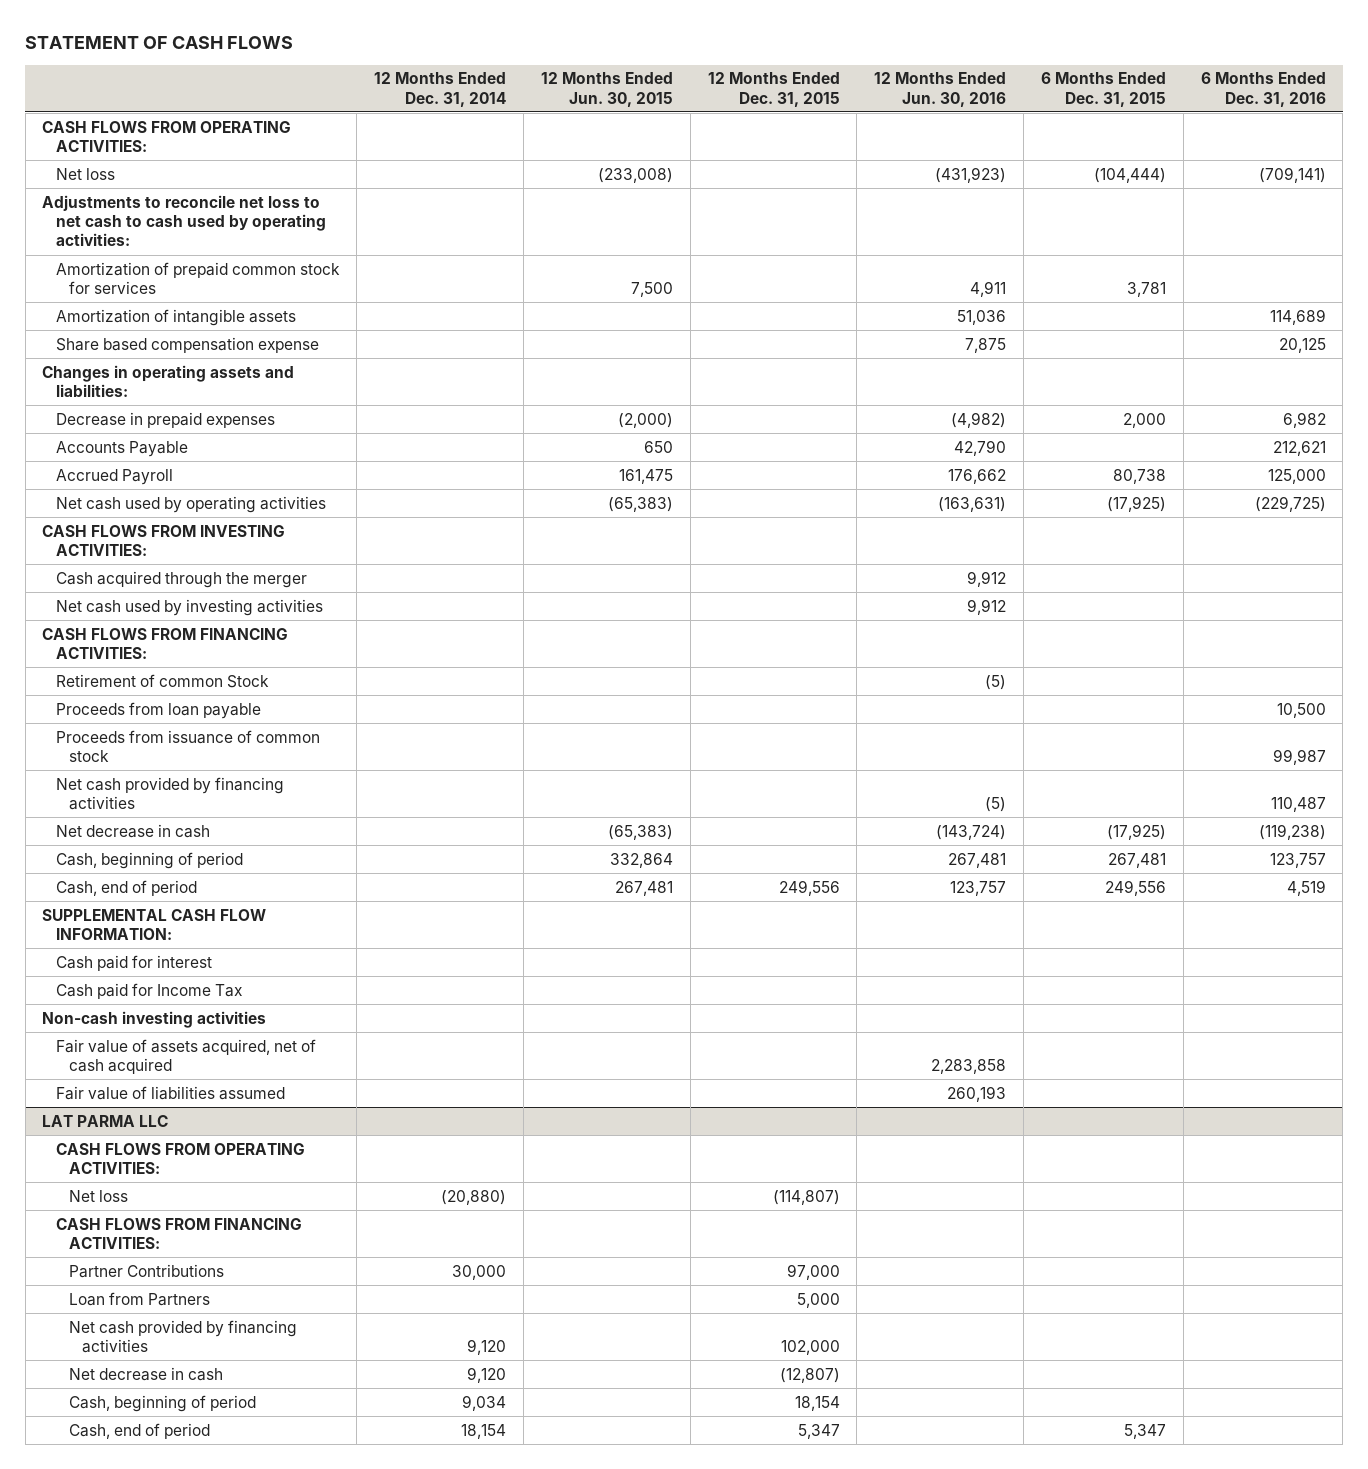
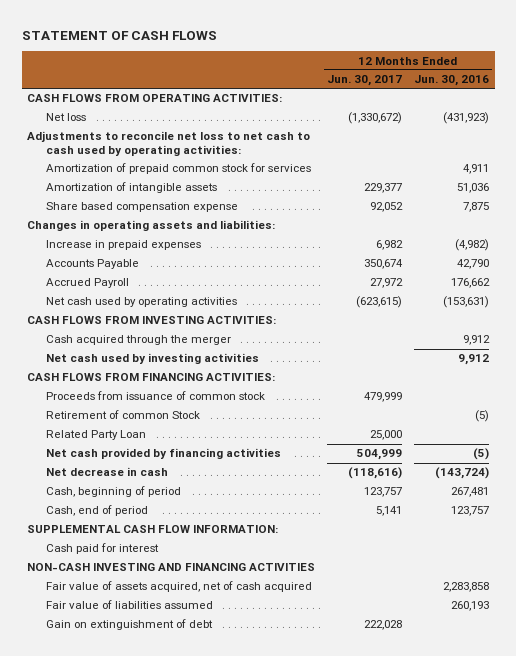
- | 12 Months Ended Dec. 31, 2014 | 12 Months Ended Jun. 30, 2015 | 12 Months Ended Dec. 31, 2015 | 12 Months Ended Jun. 30, 2016 | 6 Months Ended Dec. 31, 2015 | 6 Months Ended Dec. 31, 2016
+ | 12 Months Ended Jun. 30, 2017 | 12 Months Ended Jun. 30, 2016
- Decrease in prepaid expenses | | (2,000) | | (4,982) | 2,000 | 6,982
+ Increase in prepaid expenses | 6,982 | (4,982)
- Net cash used by operating activities | | (65,383) | | (163,631) | (17,925) | (229,725)
+ Net cash used by operating activities | (623,615) | (153,631)
- Proceeds from loan payable | | | | | | 10,500
moved down: Retirement of common Stock | | (5)
+ Related Party Loan | 25,000 |
- Cash paid for Income Tax
- Non-cash investing activities
+ NON-CASH INVESTING AND FINANCING ACTIVITIES
- LAT PARMA LLC
- CASH FLOWS FROM OPERATING ACTIVITIES:
- Net loss | (20,880) | | (114,807) | | |
- CASH FLOWS FROM FINANCING ACTIVITIES:
- Partner Contributions | 30,000 | | 97,000 | | |
- Loan from Partners | | | 5,000 | | |
- Net cash provided by financing activities | 9,120 | | 102,000 | | |
- Net decrease in cash | 9,120 | | (12,807) | | |
- Cash, beginning of period | 9,034 | | 18,154 | | |
- Cash, end of period | 18,154 | | 5,347 | | 5,347 |
+ Gain on extinguishment of debt | 222,028 |

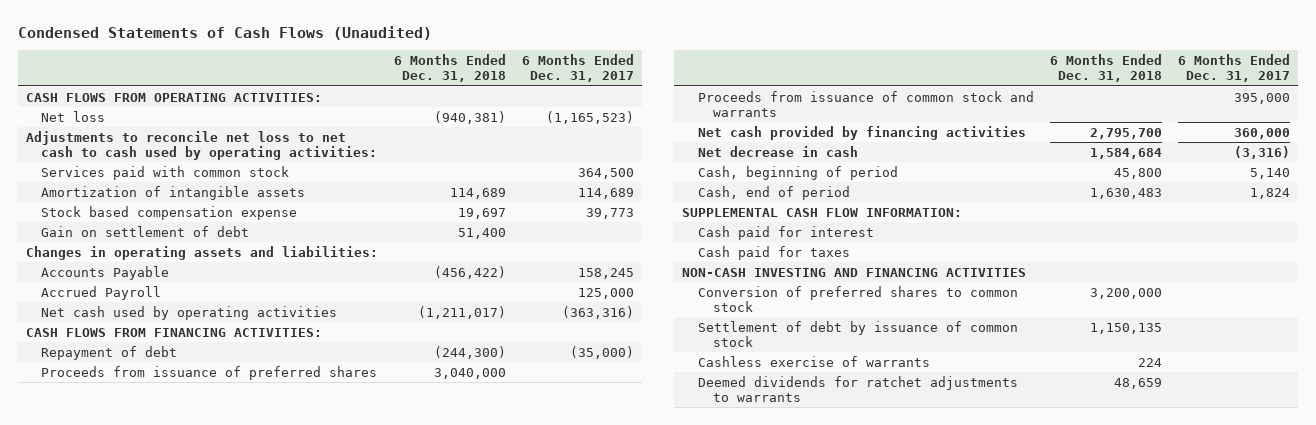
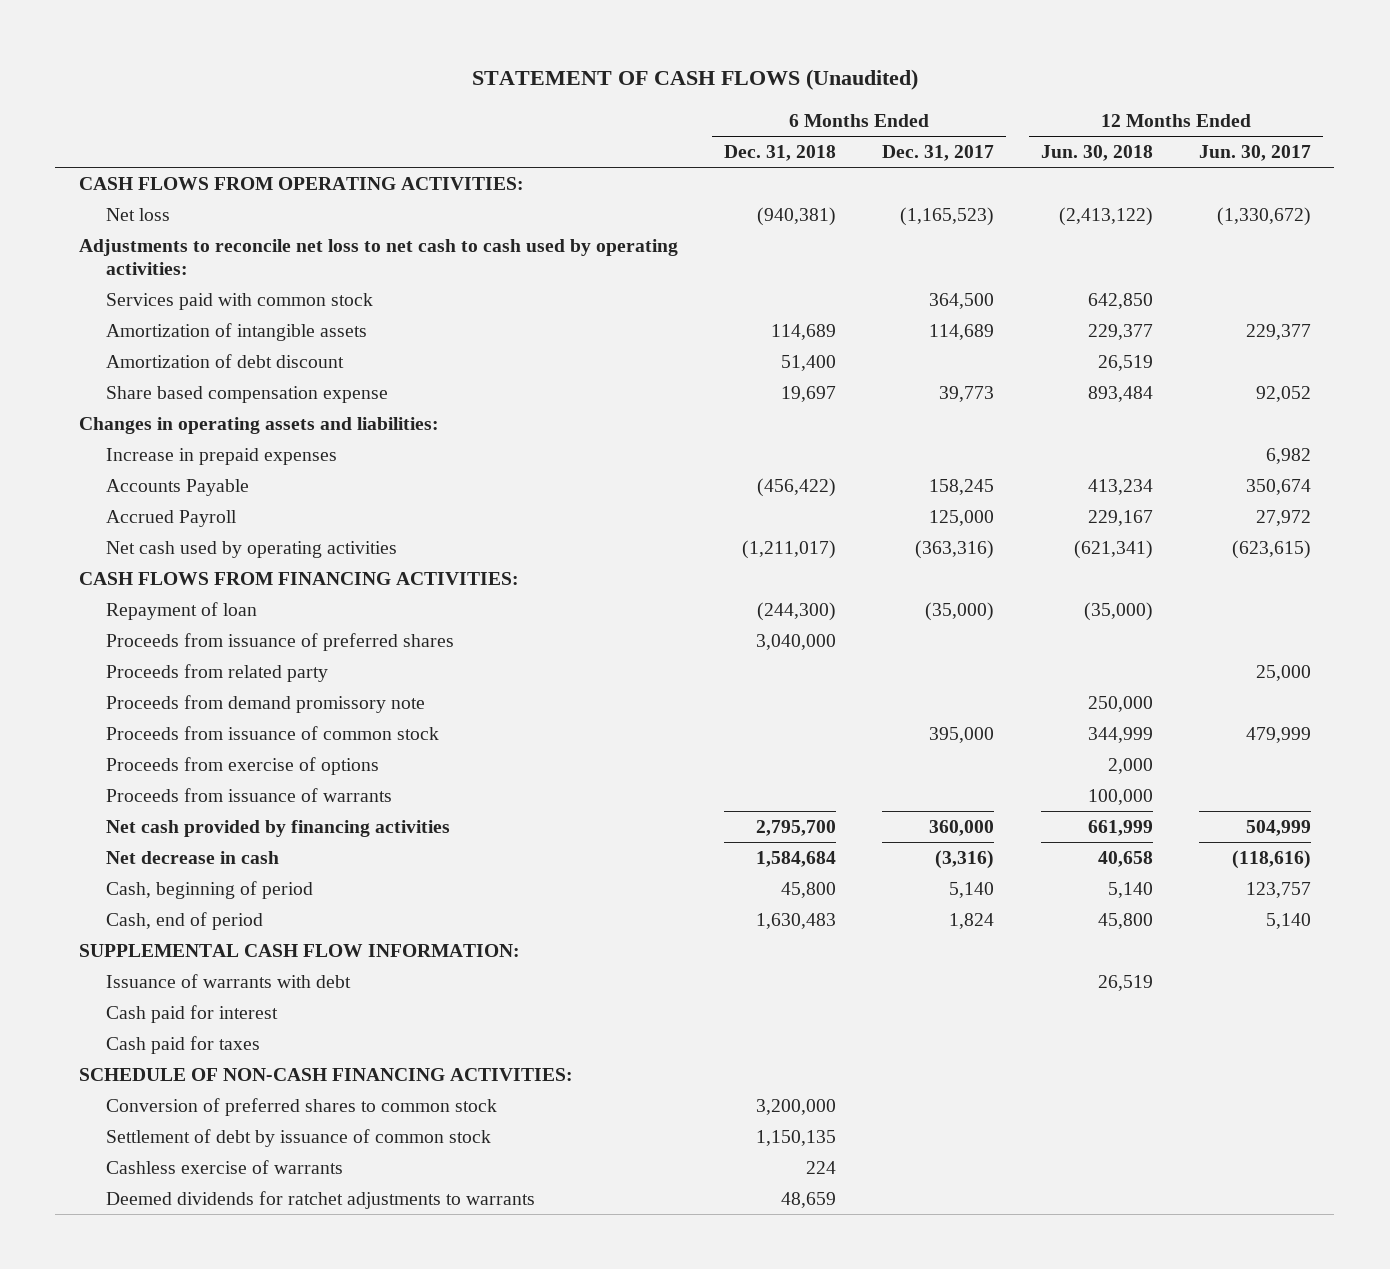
- Condensed Statements of Cash Flows (Unaudited)
+ STATEMENT OF CASH FLOWS (Unaudited)
- | 6 Months Ended Dec. 31, 2018 | 6 Months Ended Dec. 31, 2017
+ | 6 Months Ended Dec. 31, 2018 | 6 Months Ended Dec. 31, 2017 | 12 Months Ended Jun. 30, 2018 | 12 Months Ended Jun. 30, 2017
- Stock based compensation expense | 19,697 | 39,773
- Gain on settlement of debt | 51,400 |
+ Amortization of debt discount | 51,400 | | 26,519 |
+ Share based compensation expense | 19,697 | 39,773 | 893,484 | 92,052
+ Increase in prepaid expenses | | | | 6,982
- Repayment of debt | (244,300) | (35,000)
+ Repayment of loan | (244,300) | (35,000) | (35,000) |
- Proceeds from issuance of common stock and warrants | | 395,000
+ Proceeds from related party | | | | 25,000
+ Proceeds from demand promissory note | | | 250,000 |
+ Proceeds from issuance of common stock | | 395,000 | 344,999 | 479,999
+ Proceeds from exercise of options | | | 2,000 |
+ Proceeds from issuance of warrants | | | 100,000 |
+ Issuance of warrants with debt | | | 26,519 |
- NON-CASH INVESTING AND FINANCING ACTIVITIES
+ SCHEDULE OF NON-CASH FINANCING ACTIVITIES:

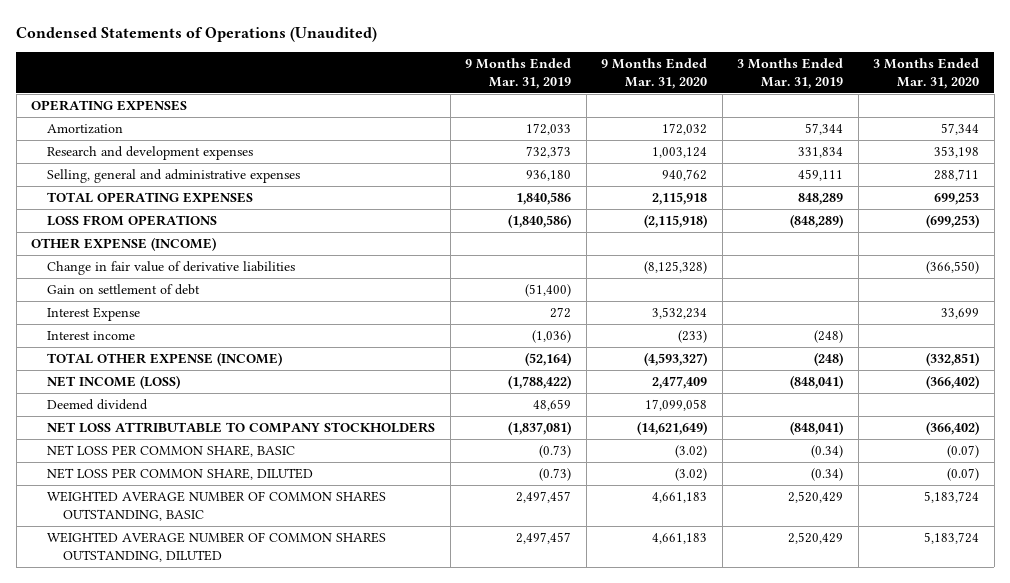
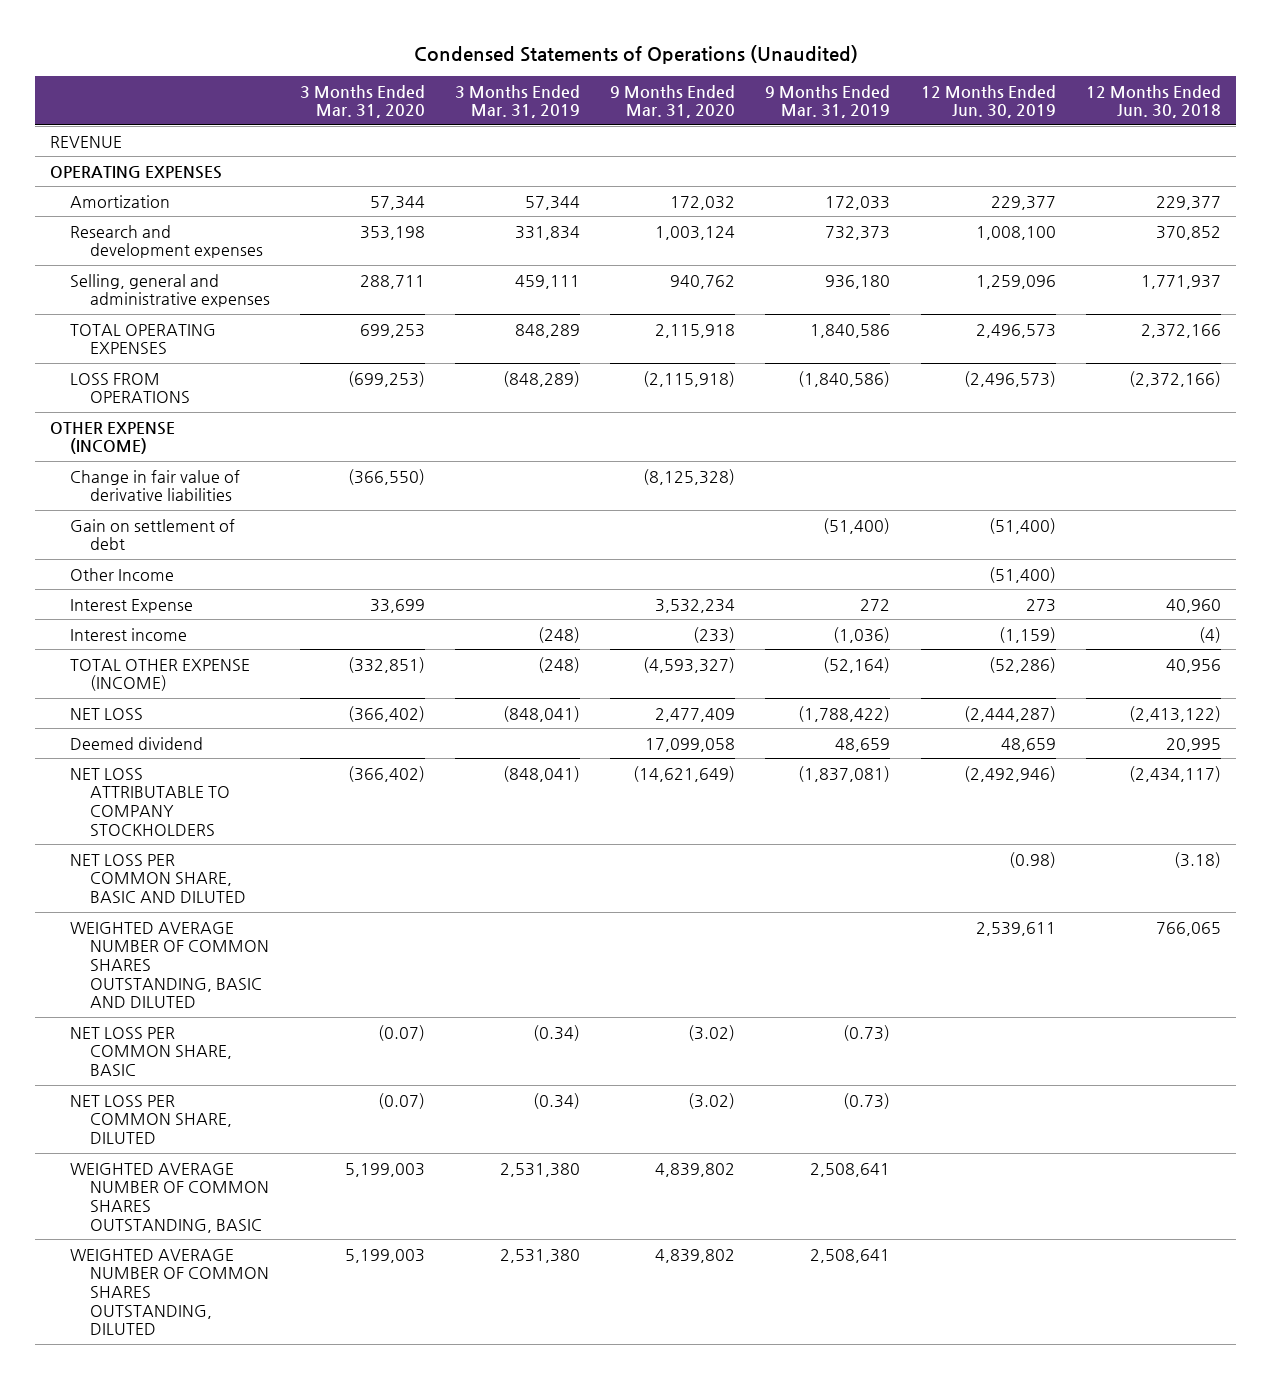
- | 9 Months Ended Mar. 31, 2019 | 9 Months Ended Mar. 31, 2020 | 3 Months Ended Mar. 31, 2019 | 3 Months Ended Mar. 31, 2020
+ | 3 Months Ended Mar. 31, 2020 | 3 Months Ended Mar. 31, 2019 | 9 Months Ended Mar. 31, 2020 | 9 Months Ended Mar. 31, 2019 | 12 Months Ended Jun. 30, 2019 | 12 Months Ended Jun. 30, 2018
+ REVENUE
+ Other Income | | | | | (51,400) |
- NET INCOME (LOSS) | (1,788,422) | 2,477,409 | (848,041) | (366,402)
+ NET LOSS | (366,402) | (848,041) | 2,477,409 | (1,788,422) | (2,444,287) | (2,413,122)
+ NET LOSS PER COMMON SHARE, BASIC AND DILUTED | | | | | (0.98) | (3.18)
+ WEIGHTED AVERAGE NUMBER OF COMMON SHARES OUTSTANDING, BASIC AND DILUTED | | | | | 2,539,611 | 766,065
- WEIGHTED AVERAGE NUMBER OF COMMON SHARES OUTSTANDING, BASIC | 2,497,457 | 4,661,183 | 2,520,429 | 5,183,724
- WEIGHTED AVERAGE NUMBER OF COMMON SHARES OUTSTANDING, DILUTED | 2,497,457 | 4,661,183 | 2,520,429 | 5,183,724
+ WEIGHTED AVERAGE NUMBER OF COMMON SHARES OUTSTANDING, BASIC | 5,199,003 | 2,531,380 | 4,839,802 | 2,508,641 | |
+ WEIGHTED AVERAGE NUMBER OF COMMON SHARES OUTSTANDING, DILUTED | 5,199,003 | 2,531,380 | 4,839,802 | 2,508,641 | |

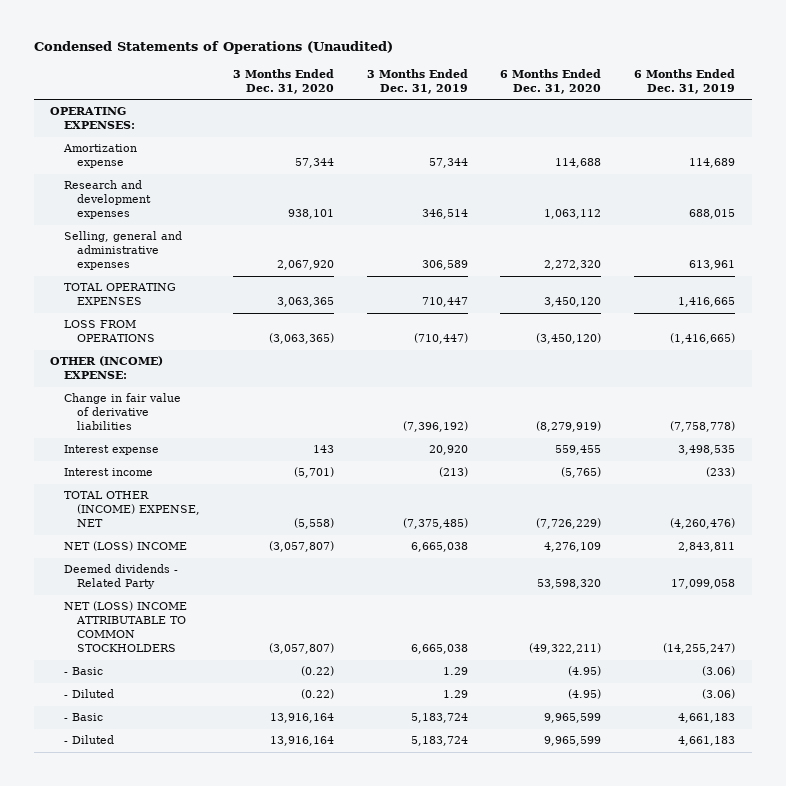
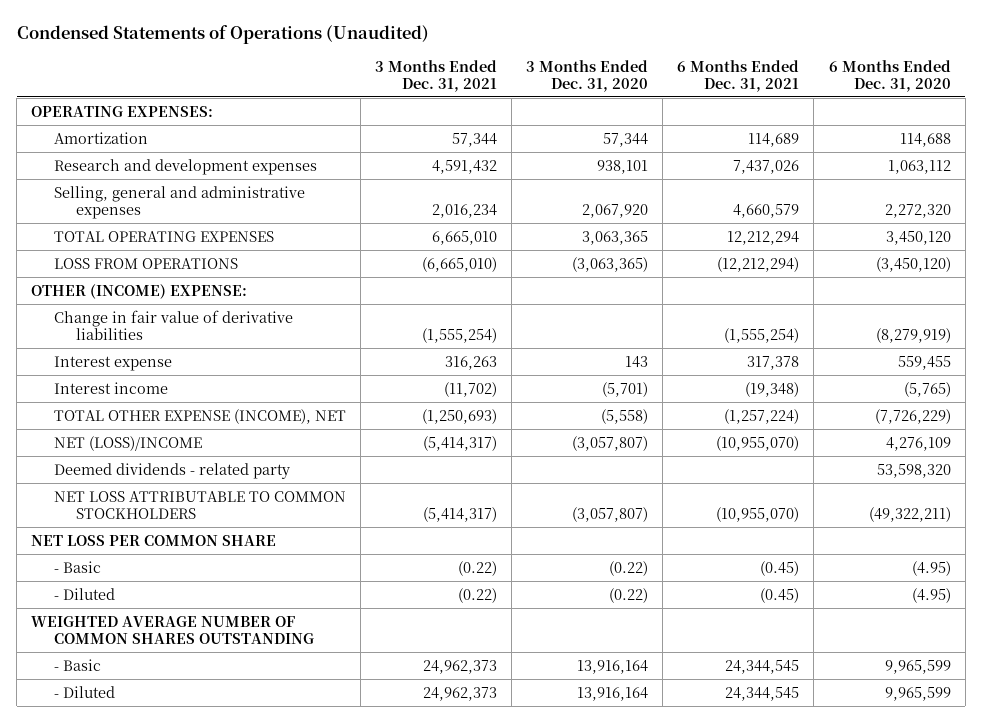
- | 3 Months Ended Dec. 31, 2020 | 3 Months Ended Dec. 31, 2019 | 6 Months Ended Dec. 31, 2020 | 6 Months Ended Dec. 31, 2019
+ | 3 Months Ended Dec. 31, 2021 | 3 Months Ended Dec. 31, 2020 | 6 Months Ended Dec. 31, 2021 | 6 Months Ended Dec. 31, 2020
- Amortization expense | 57,344 | 57,344 | 114,688 | 114,689
+ Amortization | 57,344 | 57,344 | 114,689 | 114,688
- TOTAL OTHER (INCOME) EXPENSE, NET | (5,558) | (7,375,485) | (7,726,229) | (4,260,476)
- NET (LOSS) INCOME | (3,057,807) | 6,665,038 | 4,276,109 | 2,843,811
- Deemed dividends - Related Party | | | 53,598,320 | 17,099,058
- NET (LOSS) INCOME ATTRIBUTABLE TO COMMON STOCKHOLDERS | (3,057,807) | 6,665,038 | (49,322,211) | (14,255,247)
+ TOTAL OTHER EXPENSE (INCOME), NET | (1,250,693) | (5,558) | (1,257,224) | (7,726,229)
+ NET (LOSS)/INCOME | (5,414,317) | (3,057,807) | (10,955,070) | 4,276,109
+ Deemed dividends - related party | | | | 53,598,320
+ NET LOSS ATTRIBUTABLE TO COMMON STOCKHOLDERS | (5,414,317) | (3,057,807) | (10,955,070) | (49,322,211)
+ NET LOSS PER COMMON SHARE
+ WEIGHTED AVERAGE NUMBER OF COMMON SHARES OUTSTANDING

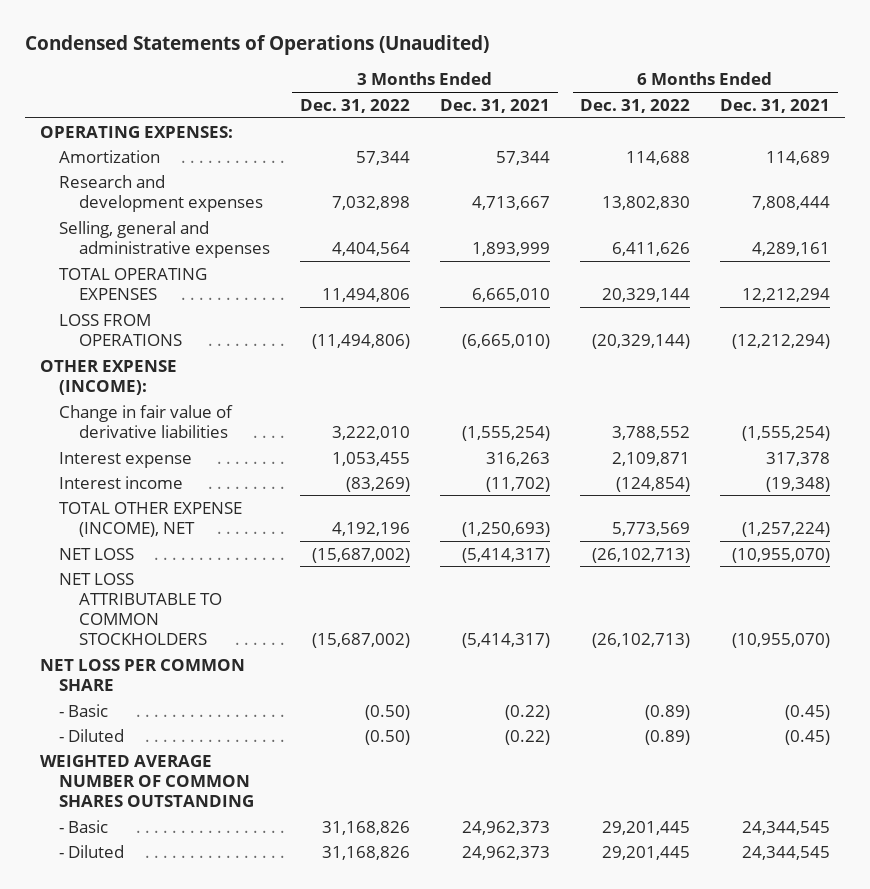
- | 3 Months Ended Dec. 31, 2021 | 3 Months Ended Dec. 31, 2020 | 6 Months Ended Dec. 31, 2021 | 6 Months Ended Dec. 31, 2020
+ | 3 Months Ended Dec. 31, 2022 | 3 Months Ended Dec. 31, 2021 | 6 Months Ended Dec. 31, 2022 | 6 Months Ended Dec. 31, 2021
- Research and development expenses | 4,591,432 | 938,101 | 7,437,026 | 1,063,112
- Selling, general and administrative expenses | 2,016,234 | 2,067,920 | 4,660,579 | 2,272,320
+ Research and development expenses | 7,032,898 | 4,713,667 | 13,802,830 | 7,808,444
+ Selling, general and administrative expenses | 4,404,564 | 1,893,999 | 6,411,626 | 4,289,161
- OTHER (INCOME) EXPENSE:
+ OTHER EXPENSE (INCOME):
- NET (LOSS)/INCOME | (5,414,317) | (3,057,807) | (10,955,070) | 4,276,109
- Deemed dividends - related party | | | | 53,598,320
+ NET LOSS | (15,687,002) | (5,414,317) | (26,102,713) | (10,955,070)

